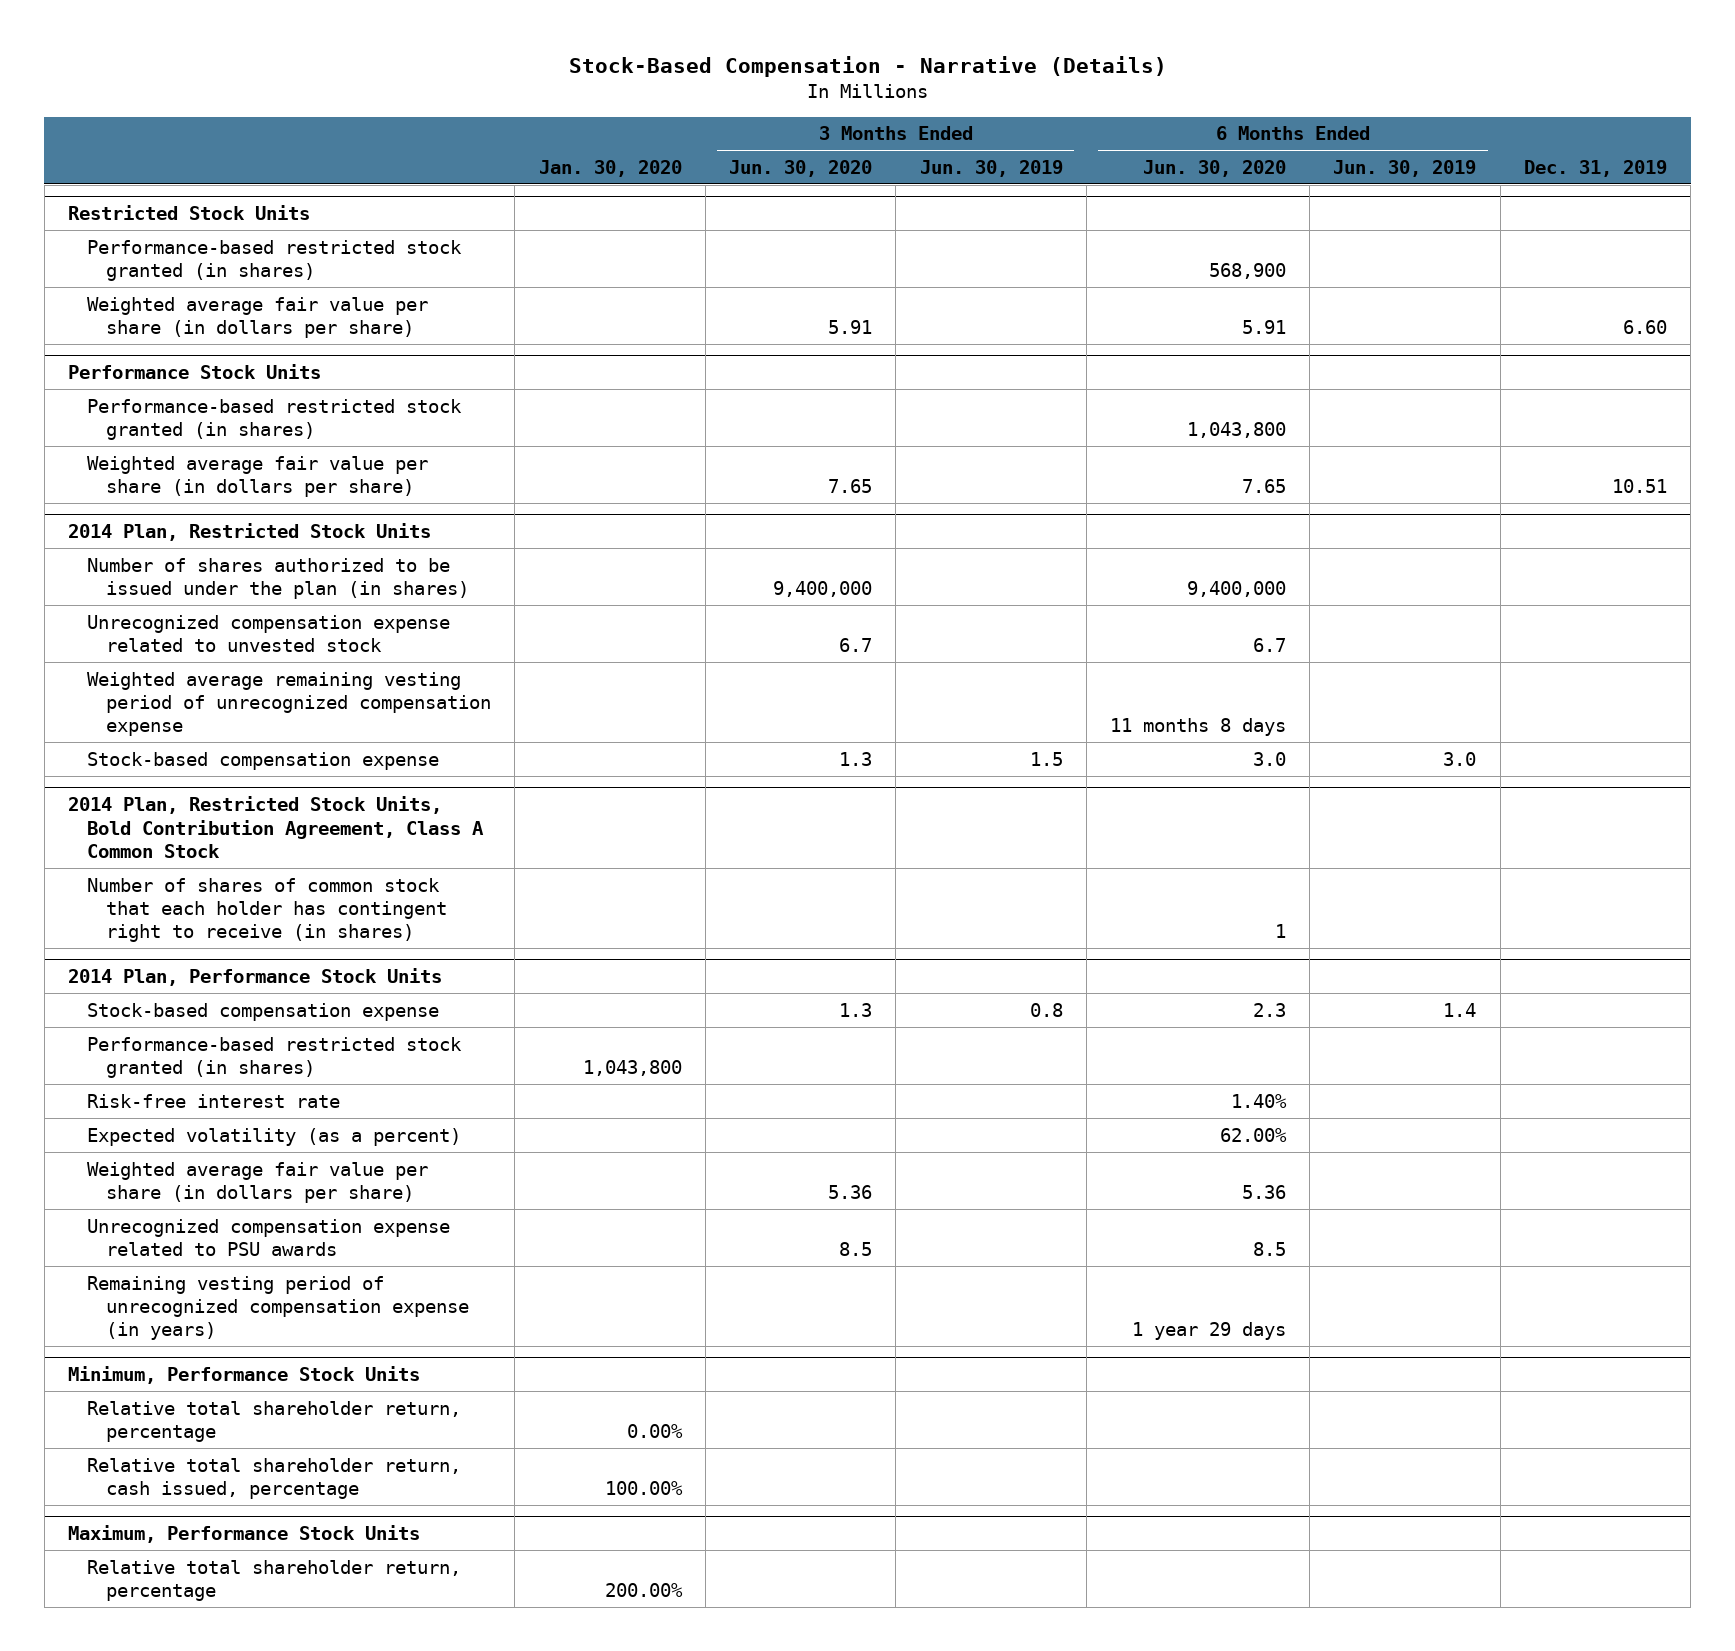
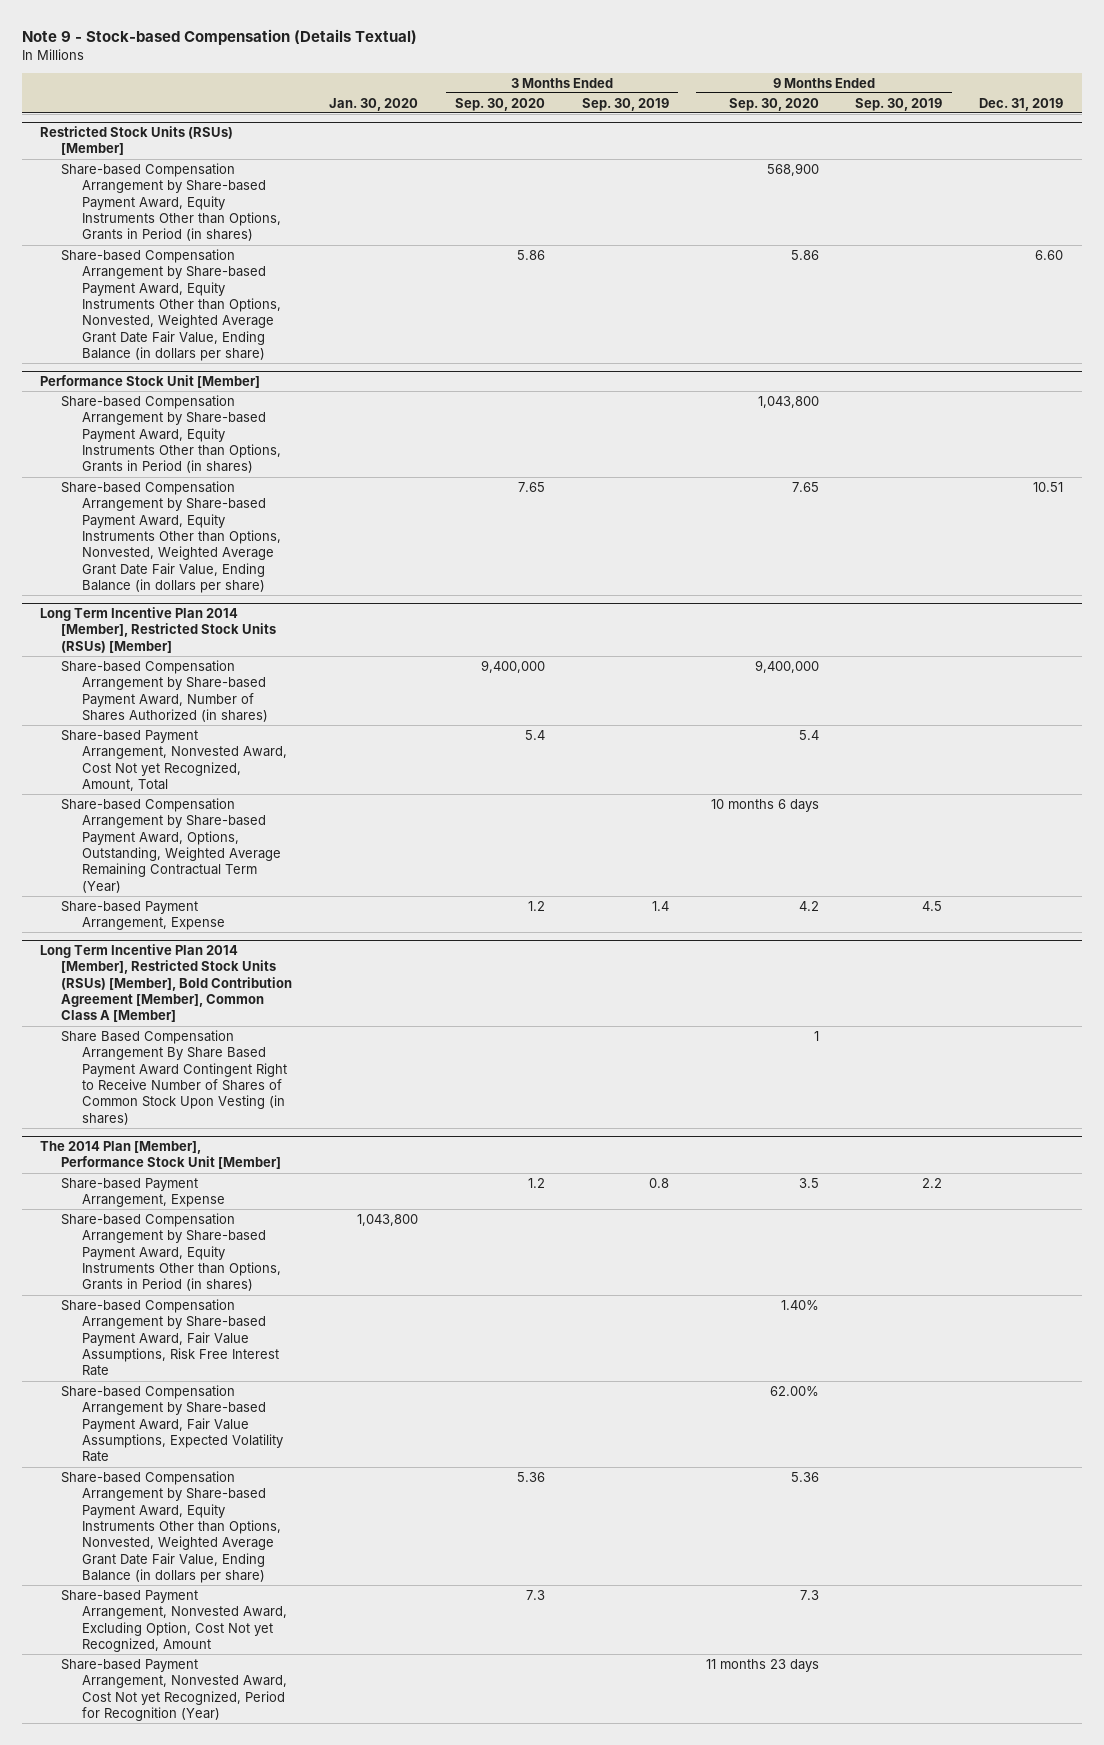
- Stock-Based Compensation - Narrative (Details)
+ Note 9 - Stock-based Compensation (Details Textual)
- | Jan. 30, 2020 | 3 Months Ended Jun. 30, 2020 | 3 Months Ended Jun. 30, 2019 | 6 Months Ended Jun. 30, 2020 | 6 Months Ended Jun. 30, 2019 | Dec. 31, 2019
+ | Jan. 30, 2020 | 3 Months Ended Sep. 30, 2020 | 3 Months Ended Sep. 30, 2019 | 9 Months Ended Sep. 30, 2020 | 9 Months Ended Sep. 30, 2019 | Dec. 31, 2019
- Restricted Stock Units
- Performance-based restricted stock granted (in shares) | | | | 568,900 | |
- Weighted average fair value per share (in dollars per share) | | 5.91 | | 5.91 | | 6.60
- Performance Stock Units
- Performance-based restricted stock granted (in shares) | | | | 1,043,800 | |
- Weighted average fair value per share (in dollars per share) | | 7.65 | | 7.65 | | 10.51
- 2014 Plan, Restricted Stock Units
- Number of shares authorized to be issued under the plan (in shares) | | 9,400,000 | | 9,400,000 | |
- Unrecognized compensation expense related to unvested stock | | 6.7 | | 6.7 | |
- Weighted average remaining vesting period of unrecognized compensation expense | | | | 11 months 8 days | |
- Stock-based compensation expense | | 1.3 | 1.5 | 3.0 | 3.0 |
- 2014 Plan, Restricted Stock Units, Bold Contribution Agreement, Class A Common Stock
- Number of shares of common stock that each holder has contingent right to receive (in shares) | | | | 1 | |
- 2014 Plan, Performance Stock Units
- Stock-based compensation expense | | 1.3 | 0.8 | 2.3 | 1.4 |
- Performance-based restricted stock granted (in shares) | 1,043,800 | | | | |
- Risk-free interest rate | | | | 1.40% | |
- Expected volatility (as a percent) | | | | 62.00% | |
- Weighted average fair value per share (in dollars per share) | | 5.36 | | 5.36 | |
- Unrecognized compensation expense related to PSU awards | | 8.5 | | 8.5 | |
- Remaining vesting period of unrecognized compensation expense (in years) | | | | 1 year 29 days | |
- Minimum, Performance Stock Units
- Relative total shareholder return, percentage | 0.00% | | | | |
- Relative total shareholder return, cash issued, percentage | 100.00% | | | | |
- Maximum, Performance Stock Units
- Relative total shareholder return, percentage | 200.00% | | | | |
+ Restricted Stock Units (RSUs) [Member]
+ Share-based Compensation Arrangement by Share-based Payment Award, Equity Instruments Other than Options, Grants in Period (in shares) | | | | 568,900 | |
+ Share-based Compensation Arrangement by Share-based Payment Award, Equity Instruments Other than Options, Nonvested, Weighted Average Grant Date Fair Value, Ending Balance (in dollars per share) | | 5.86 | | 5.86 | | 6.60
+ Performance Stock Unit [Member]
+ Share-based Compensation Arrangement by Share-based Payment Award, Equity Instruments Other than Options, Grants in Period (in shares) | | | | 1,043,800 | |
+ Share-based Compensation Arrangement by Share-based Payment Award, Equity Instruments Other than Options, Nonvested, Weighted Average Grant Date Fair Value, Ending Balance (in dollars per share) | | 7.65 | | 7.65 | | 10.51
+ Long Term Incentive Plan 2014 [Member], Restricted Stock Units (RSUs) [Member]
+ Share-based Compensation Arrangement by Share-based Payment Award, Number of Shares Authorized (in shares) | | 9,400,000 | | 9,400,000 | |
+ Share-based Payment Arrangement, Nonvested Award, Cost Not yet Recognized, Amount, Total | | 5.4 | | 5.4 | |
+ Share-based Compensation Arrangement by Share-based Payment Award, Options, Outstanding, Weighted Average Remaining Contractual Term (Year) | | | | 10 months 6 days | |
+ Share-based Payment Arrangement, Expense | | 1.2 | 1.4 | 4.2 | 4.5 |
+ Long Term Incentive Plan 2014 [Member], Restricted Stock Units (RSUs) [Member], Bold Contribution Agreement [Member], Common Class A [Member]
+ Share Based Compensation Arrangement By Share Based Payment Award Contingent Right to Receive Number of Shares of Common Stock Upon Vesting (in shares) | | | | 1 | |
+ The 2014 Plan [Member], Performance Stock Unit [Member]
+ Share-based Payment Arrangement, Expense | | 1.2 | 0.8 | 3.5 | 2.2 |
+ Share-based Compensation Arrangement by Share-based Payment Award, Equity Instruments Other than Options, Grants in Period (in shares) | 1,043,800 | | | | |
+ Share-based Compensation Arrangement by Share-based Payment Award, Fair Value Assumptions, Risk Free Interest Rate | | | | 1.40% | |
+ Share-based Compensation Arrangement by Share-based Payment Award, Fair Value Assumptions, Expected Volatility Rate | | | | 62.00% | |
+ Share-based Compensation Arrangement by Share-based Payment Award, Equity Instruments Other than Options, Nonvested, Weighted Average Grant Date Fair Value, Ending Balance (in dollars per share) | | 5.36 | | 5.36 | |
+ Share-based Payment Arrangement, Nonvested Award, Excluding Option, Cost Not yet Recognized, Amount | | 7.3 | | 7.3 | |
+ Share-based Payment Arrangement, Nonvested Award, Cost Not yet Recognized, Period for Recognition (Year) | | | | 11 months 23 days | |

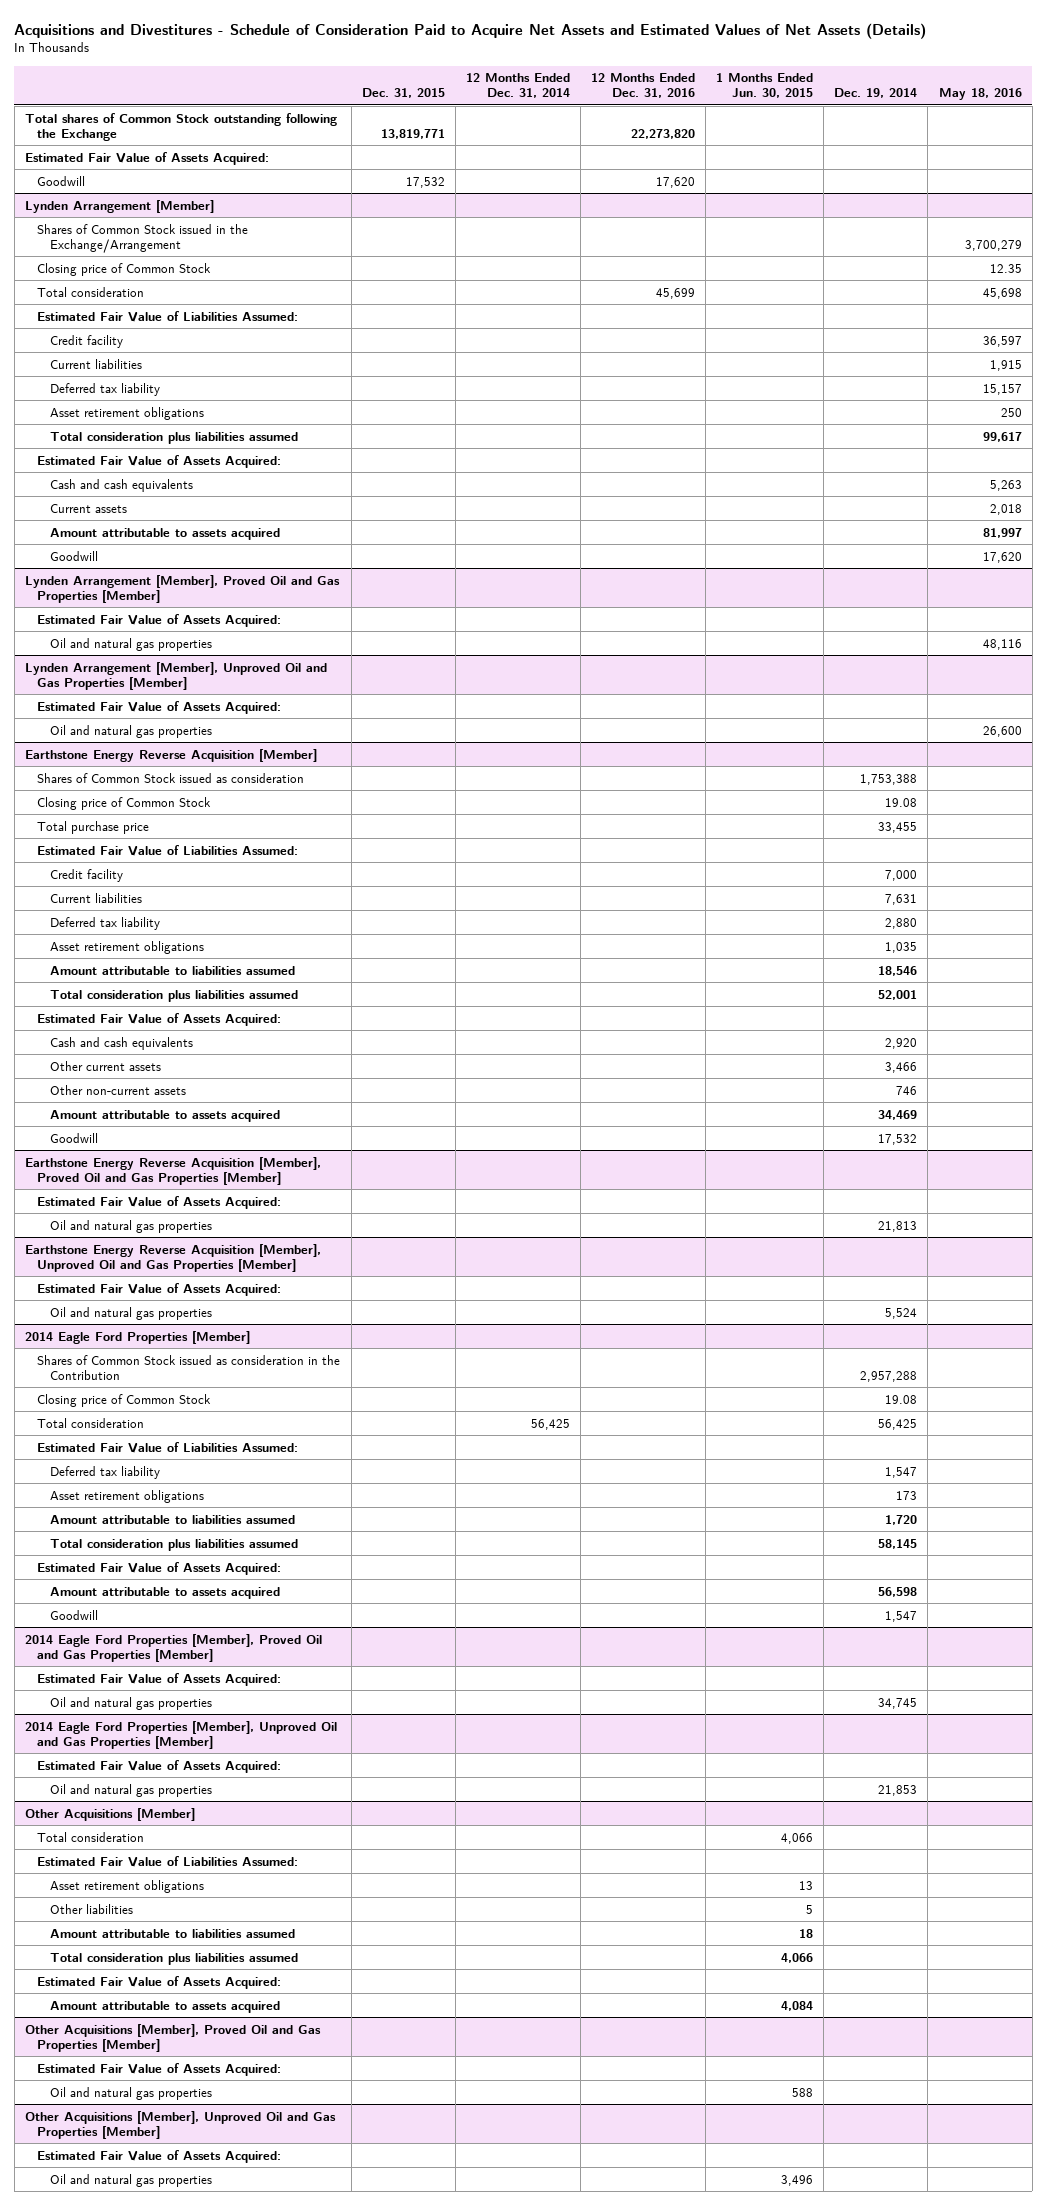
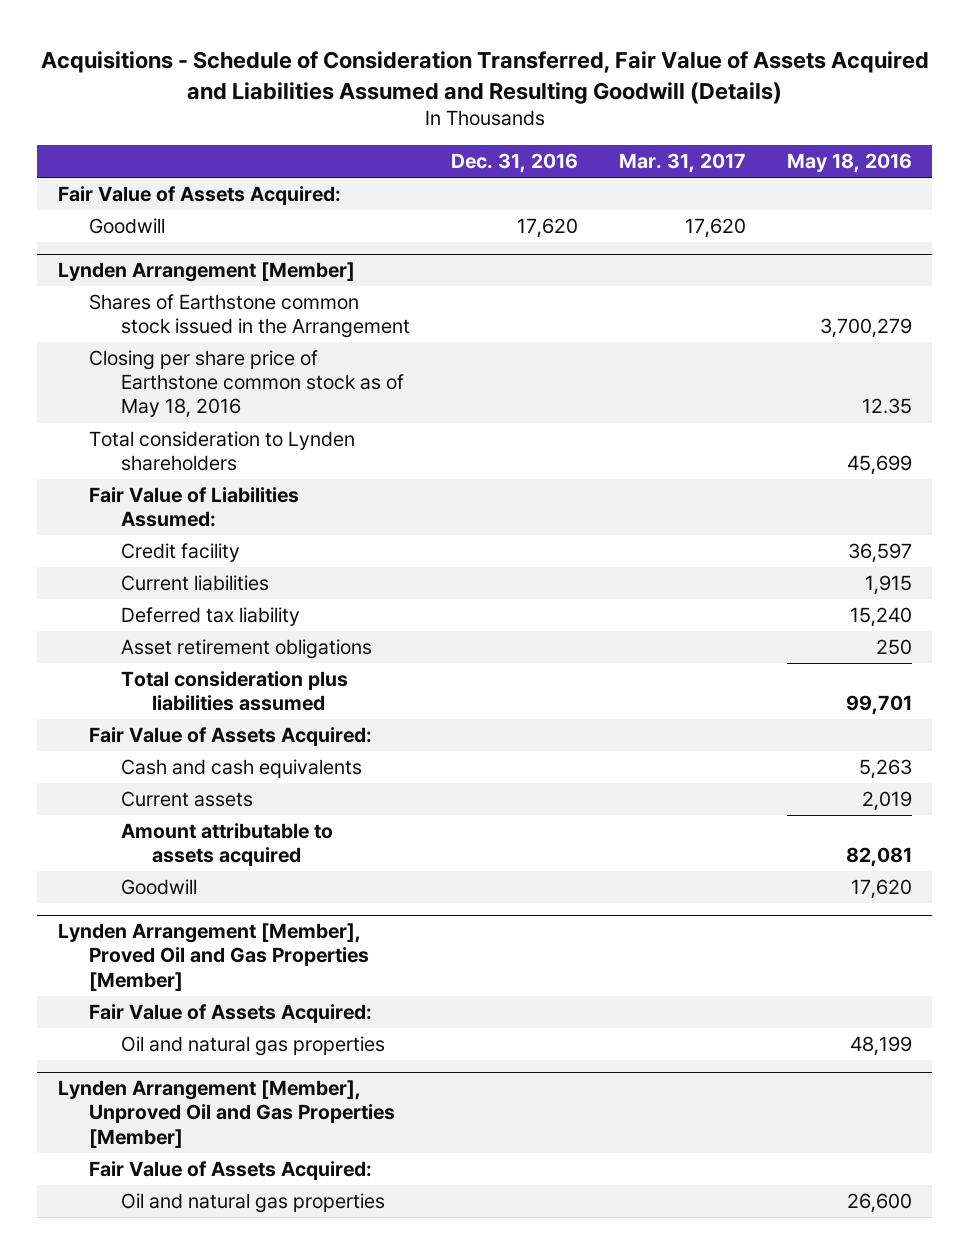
- Acquisitions and Divestitures - Schedule of Consideration Paid to Acquire Net Assets and Estimated Values of Net Assets (Details)
+ Acquisitions - Schedule of Consideration Transferred, Fair Value of Assets Acquired and Liabilities Assumed and Resulting Goodwill (Details)
- | Dec. 31, 2015 | 12 Months Ended Dec. 31, 2014 | 12 Months Ended Dec. 31, 2016 | 1 Months Ended Jun. 30, 2015 | Dec. 19, 2014 | May 18, 2016
+ | Dec. 31, 2016 | Mar. 31, 2017 | May 18, 2016
- Total shares of Common Stock outstanding following the Exchange | 13,819,771 | | 22,273,820 | | |
- Estimated Fair Value of Assets Acquired:
+ Fair Value of Assets Acquired:
@ Lynden Arrangement [Member]
- Shares of Common Stock issued in the Exchange/Arrangement | | | | | | 3,700,279
- Closing price of Common Stock | | | | | | 12.35
- Total consideration | | | 45,699 | | | 45,698
- Estimated Fair Value of Liabilities Assumed:
+ Shares of Earthstone common stock issued in the Arrangement | | | 3,700,279
+ Closing per share price of Earthstone common stock as of May 18, 2016 | | | 12.35
+ Total consideration to Lynden shareholders | | | 45,699
+ Fair Value of Liabilities Assumed:
- Deferred tax liability | | | | | | 15,157
+ Deferred tax liability | | | 15,240
- Total consideration plus liabilities assumed | | | | | | 99,617
- Estimated Fair Value of Assets Acquired:
+ Total consideration plus liabilities assumed | | | 99,701
+ Fair Value of Assets Acquired:
- Current assets | | | | | | 2,018
- Amount attributable to assets acquired | | | | | | 81,997
+ Current assets | | | 2,019
+ Amount attributable to assets acquired | | | 82,081
@ Lynden Arrangement [Member], Proved Oil and Gas Properties [Member]
- Estimated Fair Value of Assets Acquired:
- Oil and natural gas properties | | | | | | 48,116
+ Fair Value of Assets Acquired:
+ Oil and natural gas properties | | | 48,199
@ Lynden Arrangement [Member], Unproved Oil and Gas Properties [Member]
- Estimated Fair Value of Assets Acquired:
+ Fair Value of Assets Acquired:
- Earthstone Energy Reverse Acquisition [Member]
- Shares of Common Stock issued as consideration | | | | | 1,753,388 |
- Closing price of Common Stock | | | | | 19.08 |
- Total purchase price | | | | | 33,455 |
- Estimated Fair Value of Liabilities Assumed:
- Credit facility | | | | | 7,000 |
- Current liabilities | | | | | 7,631 |
- Deferred tax liability | | | | | 2,880 |
- Asset retirement obligations | | | | | 1,035 |
- Amount attributable to liabilities assumed | | | | | 18,546 |
- Total consideration plus liabilities assumed | | | | | 52,001 |
- Estimated Fair Value of Assets Acquired:
- Cash and cash equivalents | | | | | 2,920 |
- Other current assets | | | | | 3,466 |
- Other non-current assets | | | | | 746 |
- Amount attributable to assets acquired | | | | | 34,469 |
- Goodwill | | | | | 17,532 |
- Earthstone Energy Reverse Acquisition [Member], Proved Oil and Gas Properties [Member]
- Estimated Fair Value of Assets Acquired:
- Oil and natural gas properties | | | | | 21,813 |
- Earthstone Energy Reverse Acquisition [Member], Unproved Oil and Gas Properties [Member]
- Estimated Fair Value of Assets Acquired:
- Oil and natural gas properties | | | | | 5,524 |
- 2014 Eagle Ford Properties [Member]
- Shares of Common Stock issued as consideration in the Contribution | | | | | 2,957,288 |
- Closing price of Common Stock | | | | | 19.08 |
- Total consideration | | 56,425 | | | 56,425 |
- Estimated Fair Value of Liabilities Assumed:
- Deferred tax liability | | | | | 1,547 |
- Asset retirement obligations | | | | | 173 |
- Amount attributable to liabilities assumed | | | | | 1,720 |
- Total consideration plus liabilities assumed | | | | | 58,145 |
- Estimated Fair Value of Assets Acquired:
- Amount attributable to assets acquired | | | | | 56,598 |
- Goodwill | | | | | 1,547 |
- 2014 Eagle Ford Properties [Member], Proved Oil and Gas Properties [Member]
- Estimated Fair Value of Assets Acquired:
- Oil and natural gas properties | | | | | 34,745 |
- 2014 Eagle Ford Properties [Member], Unproved Oil and Gas Properties [Member]
- Estimated Fair Value of Assets Acquired:
- Oil and natural gas properties | | | | | 21,853 |
- Other Acquisitions [Member]
- Total consideration | | | | 4,066 | |
- Estimated Fair Value of Liabilities Assumed:
- Asset retirement obligations | | | | 13 | |
- Other liabilities | | | | 5 | |
- Amount attributable to liabilities assumed | | | | 18 | |
- Total consideration plus liabilities assumed | | | | 4,066 | |
- Estimated Fair Value of Assets Acquired:
- Amount attributable to assets acquired | | | | 4,084 | |
- Other Acquisitions [Member], Proved Oil and Gas Properties [Member]
- Estimated Fair Value of Assets Acquired:
- Oil and natural gas properties | | | | 588 | |
- Other Acquisitions [Member], Unproved Oil and Gas Properties [Member]
- Estimated Fair Value of Assets Acquired:
- Oil and natural gas properties | | | | 3,496 | |

